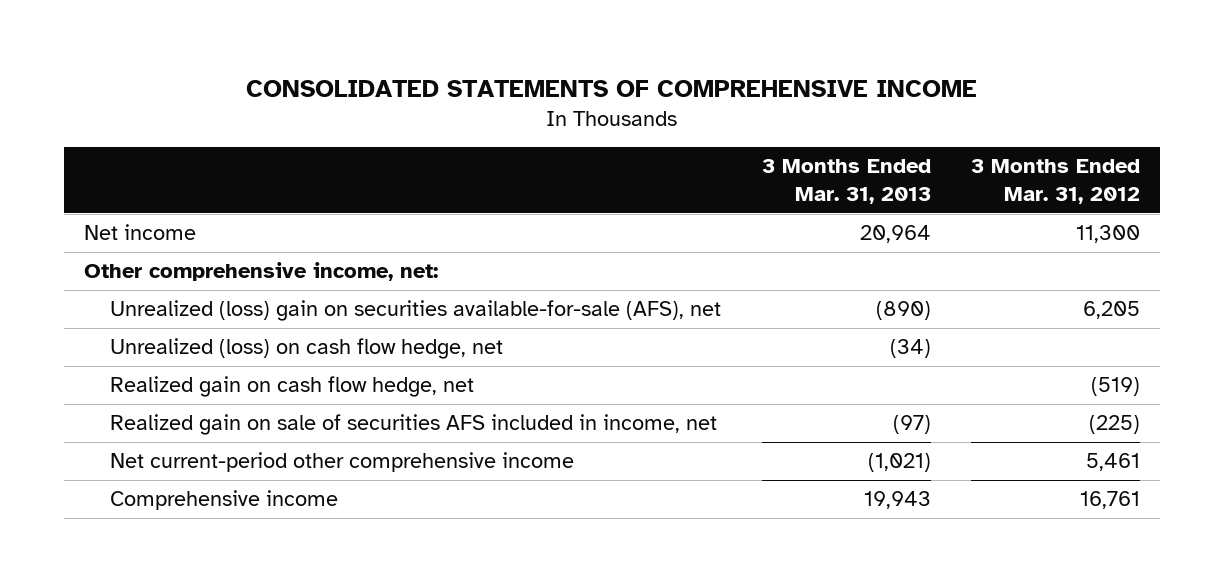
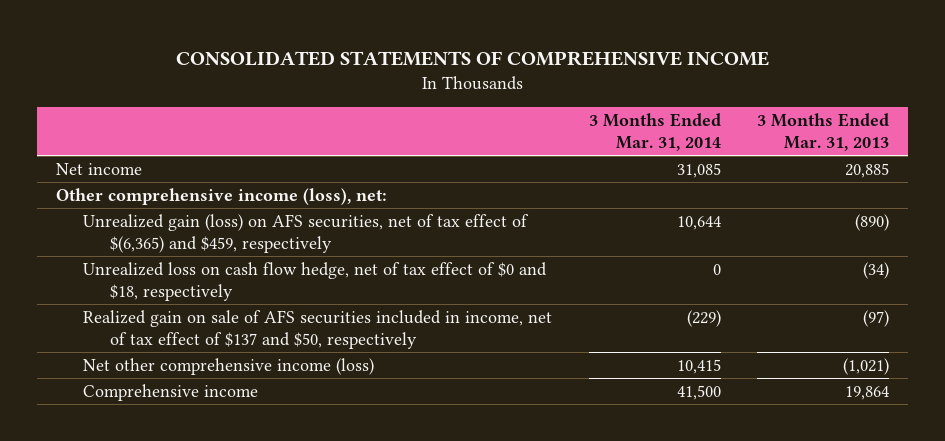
- | 3 Months Ended Mar. 31, 2013 | 3 Months Ended Mar. 31, 2012
+ | 3 Months Ended Mar. 31, 2014 | 3 Months Ended Mar. 31, 2013
- Net income | 20,964 | 11,300
- Other comprehensive income, net:
- Unrealized (loss) gain on securities available-for-sale (AFS), net | (890) | 6,205
- Unrealized (loss) on cash flow hedge, net | (34) |
- Realized gain on cash flow hedge, net | | (519)
- Realized gain on sale of securities AFS included in income, net | (97) | (225)
- Net current-period other comprehensive income | (1,021) | 5,461
- Comprehensive income | 19,943 | 16,761
+ Net income | 31,085 | 20,885
+ Other comprehensive income (loss), net:
+ Unrealized gain (loss) on AFS securities, net of tax effect of $(6,365) and $459, respectively | 10,644 | (890)
+ Unrealized loss on cash flow hedge, net of tax effect of $0 and $18, respectively | 0 | (34)
+ Realized gain on sale of AFS securities included in income, net of tax effect of $137 and $50, respectively | (229) | (97)
+ Net other comprehensive income (loss) | 10,415 | (1,021)
+ Comprehensive income | 41,500 | 19,864

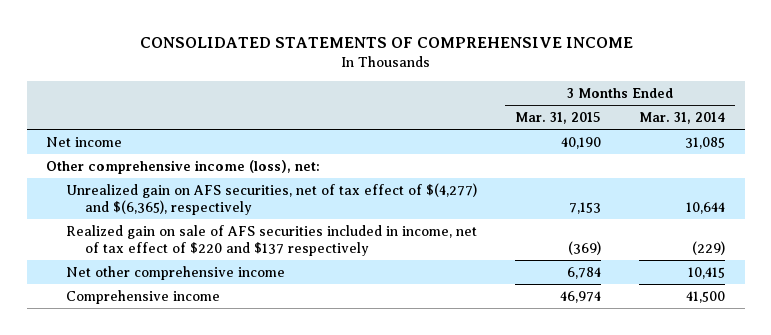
- | 3 Months Ended Mar. 31, 2014 | 3 Months Ended Mar. 31, 2013
+ | 3 Months Ended Mar. 31, 2015 | 3 Months Ended Mar. 31, 2014
- Unrealized gain (loss) on AFS securities, net of tax effect of $(6,365) and $459, respectively | 10,644 | (890)
- Unrealized loss on cash flow hedge, net of tax effect of $0 and $18, respectively | 0 | (34)
- Realized gain on sale of AFS securities included in income, net of tax effect of $137 and $50, respectively | (229) | (97)
- Net other comprehensive income (loss) | 10,415 | (1,021)
+ Unrealized gain on AFS securities, net of tax effect of $(4,277) and $(6,365), respectively | 7,153 | 10,644
+ Realized gain on sale of AFS securities included in income, net of tax effect of $220 and $137 respectively | (369) | (229)
+ Net other comprehensive income | 6,784 | 10,415

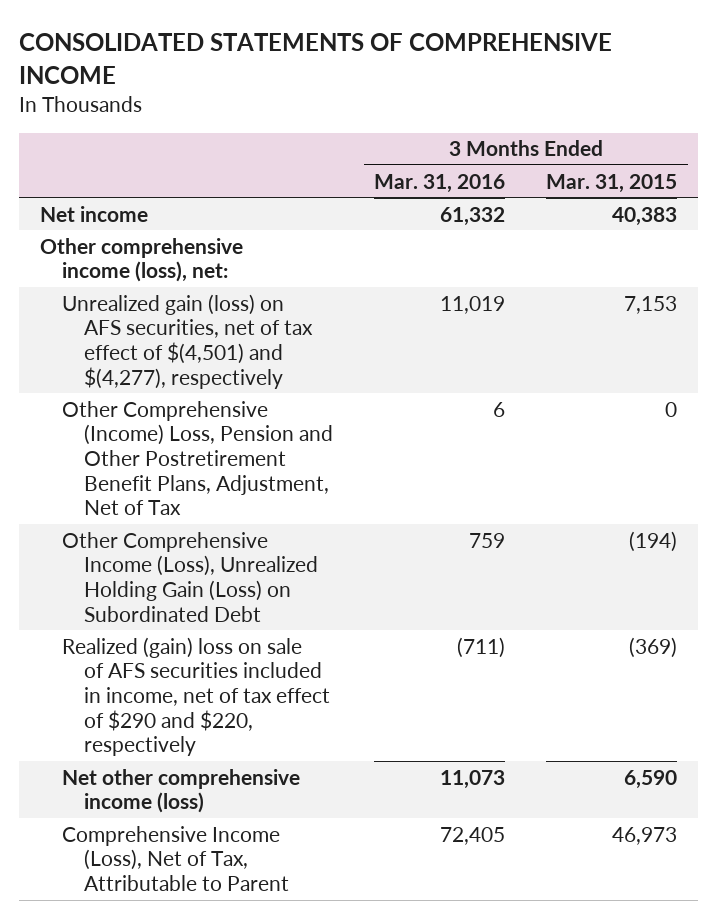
- | 3 Months Ended Mar. 31, 2015 | 3 Months Ended Mar. 31, 2014
+ | 3 Months Ended Mar. 31, 2016 | 3 Months Ended Mar. 31, 2015
- Net income | 40,190 | 31,085
+ Net income | 61,332 | 40,383
- Unrealized gain on AFS securities, net of tax effect of $(4,277) and $(6,365), respectively | 7,153 | 10,644
- Realized gain on sale of AFS securities included in income, net of tax effect of $220 and $137 respectively | (369) | (229)
- Net other comprehensive income | 6,784 | 10,415
- Comprehensive income | 46,974 | 41,500
+ Unrealized gain (loss) on AFS securities, net of tax effect of $(4,501) and $(4,277), respectively | 11,019 | 7,153
+ Other Comprehensive (Income) Loss, Pension and Other Postretirement Benefit Plans, Adjustment, Net of Tax | 6 | 0
+ Other Comprehensive Income (Loss), Unrealized Holding Gain (Loss) on Subordinated Debt | 759 | (194)
+ Realized (gain) loss on sale of AFS securities included in income, net of tax effect of $290 and $220, respectively | (711) | (369)
+ Net other comprehensive income (loss) | 11,073 | 6,590
+ Comprehensive Income (Loss), Net of Tax, Attributable to Parent | 72,405 | 46,973

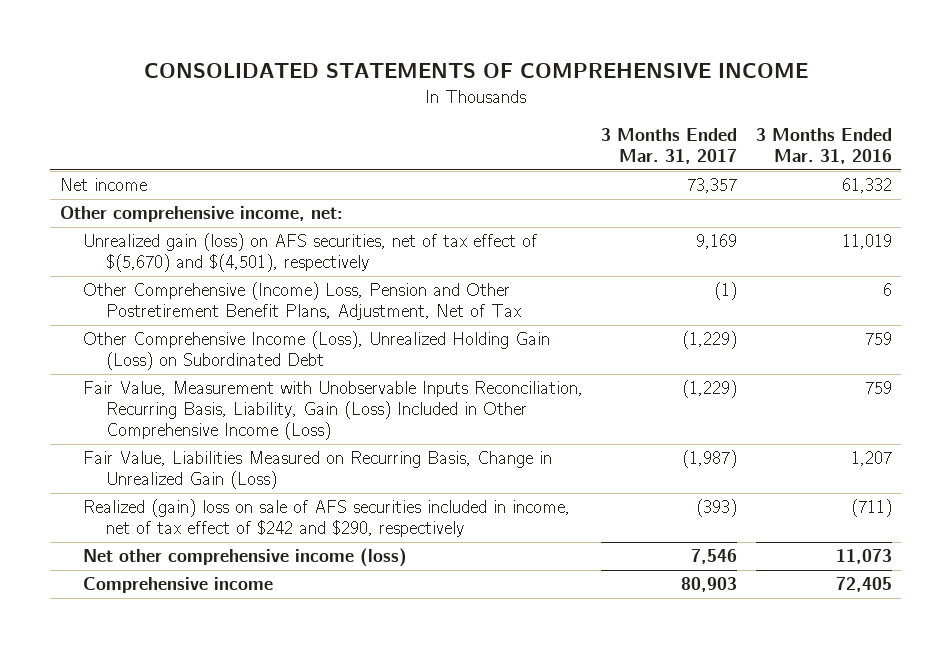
- | 3 Months Ended Mar. 31, 2016 | 3 Months Ended Mar. 31, 2015
+ | 3 Months Ended Mar. 31, 2017 | 3 Months Ended Mar. 31, 2016
- Other comprehensive income (loss), net:
- Unrealized gain (loss) on AFS securities, net of tax effect of $(4,501) and $(4,277), respectively | 11,019 | 7,153
+ Other comprehensive income, net:
+ Unrealized gain (loss) on AFS securities, net of tax effect of $(5,670) and $(4,501), respectively | 9,169 | 11,019
- Realized (gain) loss on sale of AFS securities included in income, net of tax effect of $290 and $220, respectively | (711) | (369)
+ Fair Value, Measurement with Unobservable Inputs Reconciliation, Recurring Basis, Liability, Gain (Loss) Included in Other Comprehensive Income (Loss) | (1,229) | 759
+ Fair Value, Liabilities Measured on Recurring Basis, Change in Unrealized Gain (Loss) | (1,987) | 1,207
+ Realized (gain) loss on sale of AFS securities included in income, net of tax effect of $242 and $290, respectively | (393) | (711)
- Comprehensive Income (Loss), Net of Tax, Attributable to Parent | 72,405 | 46,973
+ Comprehensive income | 80,903 | 72,405

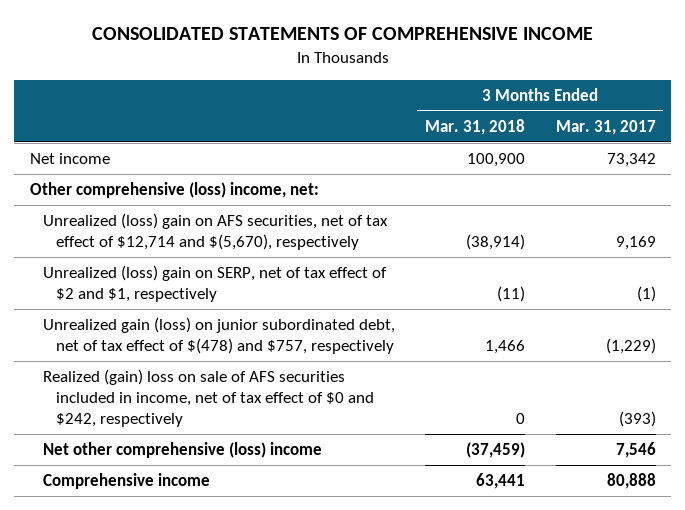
- | 3 Months Ended Mar. 31, 2017 | 3 Months Ended Mar. 31, 2016
+ | 3 Months Ended Mar. 31, 2018 | 3 Months Ended Mar. 31, 2017
- Net income | 73,357 | 61,332
- Other comprehensive income, net:
- Unrealized gain (loss) on AFS securities, net of tax effect of $(5,670) and $(4,501), respectively | 9,169 | 11,019
- Other Comprehensive (Income) Loss, Pension and Other Postretirement Benefit Plans, Adjustment, Net of Tax | (1) | 6
- Other Comprehensive Income (Loss), Unrealized Holding Gain (Loss) on Subordinated Debt | (1,229) | 759
- Fair Value, Measurement with Unobservable Inputs Reconciliation, Recurring Basis, Liability, Gain (Loss) Included in Other Comprehensive Income (Loss) | (1,229) | 759
- Fair Value, Liabilities Measured on Recurring Basis, Change in Unrealized Gain (Loss) | (1,987) | 1,207
- Realized (gain) loss on sale of AFS securities included in income, net of tax effect of $242 and $290, respectively | (393) | (711)
- Net other comprehensive income (loss) | 7,546 | 11,073
- Comprehensive income | 80,903 | 72,405
+ Net income | 100,900 | 73,342
+ Other comprehensive (loss) income, net:
+ Unrealized (loss) gain on AFS securities, net of tax effect of $12,714 and $(5,670), respectively | (38,914) | 9,169
+ Unrealized (loss) gain on SERP, net of tax effect of $2 and $1, respectively | (11) | (1)
+ Unrealized gain (loss) on junior subordinated debt, net of tax effect of $(478) and $757, respectively | 1,466 | (1,229)
+ Realized (gain) loss on sale of AFS securities included in income, net of tax effect of $0 and $242, respectively | 0 | (393)
+ Net other comprehensive (loss) income | (37,459) | 7,546
+ Comprehensive income | 63,441 | 80,888

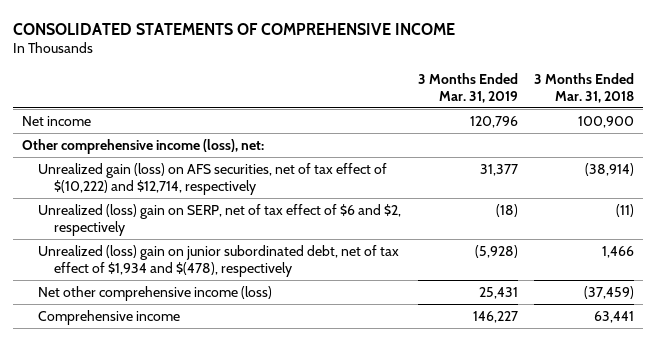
- | 3 Months Ended Mar. 31, 2018 | 3 Months Ended Mar. 31, 2017
+ | 3 Months Ended Mar. 31, 2019 | 3 Months Ended Mar. 31, 2018
- Other comprehensive (loss) income, net:
- Unrealized (loss) gain on AFS securities, net of tax effect of $12,714 and $(5,670), respectively | (38,914) | 9,169
- Unrealized (loss) gain on SERP, net of tax effect of $2 and $1, respectively | (11) | (1)
- Unrealized gain (loss) on junior subordinated debt, net of tax effect of $(478) and $757, respectively | 1,466 | (1,229)
- Realized (gain) loss on sale of AFS securities included in income, net of tax effect of $0 and $242, respectively | 0 | (393)
- Net other comprehensive (loss) income | (37,459) | 7,546
+ Other comprehensive income (loss), net:
+ Unrealized gain (loss) on AFS securities, net of tax effect of $(10,222) and $12,714, respectively | 31,377 | (38,914)
+ Unrealized (loss) gain on SERP, net of tax effect of $6 and $2, respectively | (18) | (11)
+ Unrealized (loss) gain on junior subordinated debt, net of tax effect of $1,934 and $(478), respectively | (5,928) | 1,466
+ Net other comprehensive income (loss) | 25,431 | (37,459)

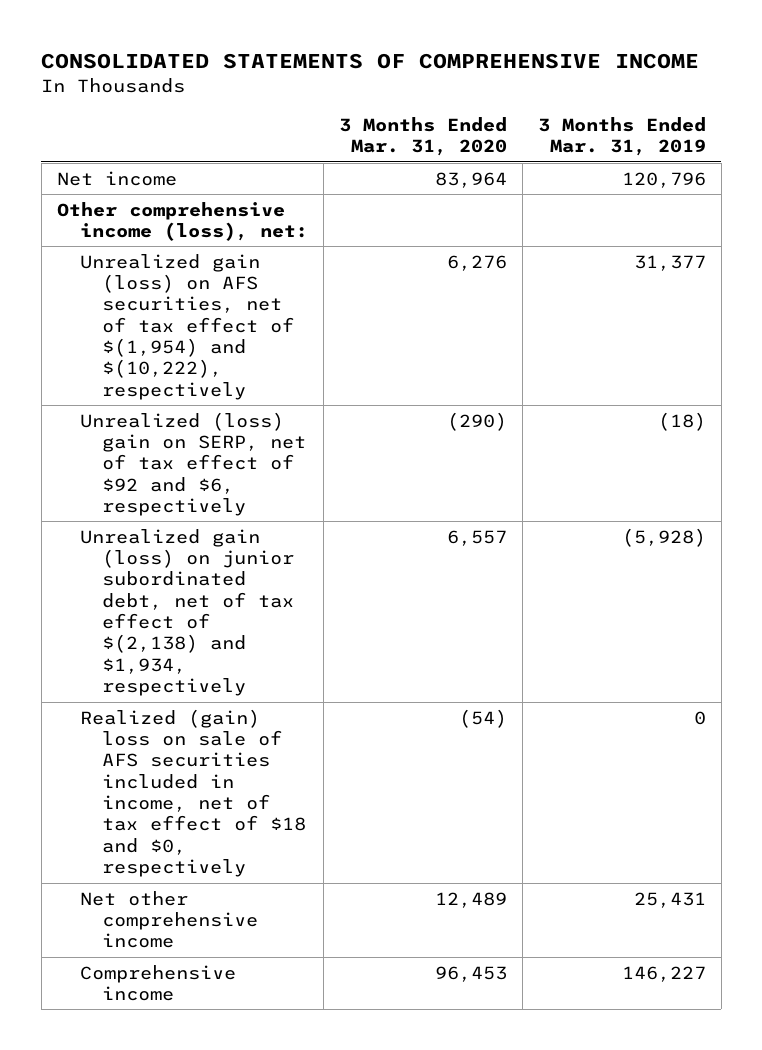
- | 3 Months Ended Mar. 31, 2019 | 3 Months Ended Mar. 31, 2018
+ | 3 Months Ended Mar. 31, 2020 | 3 Months Ended Mar. 31, 2019
- Unrealized gain (loss) on AFS securities, net of tax effect of $(10,222) and $12,714, respectively | 31,377 | (38,914)
- Unrealized (loss) gain on SERP, net of tax effect of $6 and $2, respectively | (18) | (11)
- Unrealized (loss) gain on junior subordinated debt, net of tax effect of $1,934 and $(478), respectively | (5,928) | 1,466
- Net other comprehensive income (loss) | 25,431 | (37,459)
+ Unrealized gain (loss) on AFS securities, net of tax effect of $(1,954) and $(10,222), respectively | 6,276 | 31,377
+ Unrealized (loss) gain on SERP, net of tax effect of $92 and $6, respectively | (290) | (18)
+ Unrealized gain (loss) on junior subordinated debt, net of tax effect of $(2,138) and $1,934, respectively | 6,557 | (5,928)
+ Realized (gain) loss on sale of AFS securities included in income, net of tax effect of $18 and $0, respectively | (54) | 0
+ Net other comprehensive income | 12,489 | 25,431

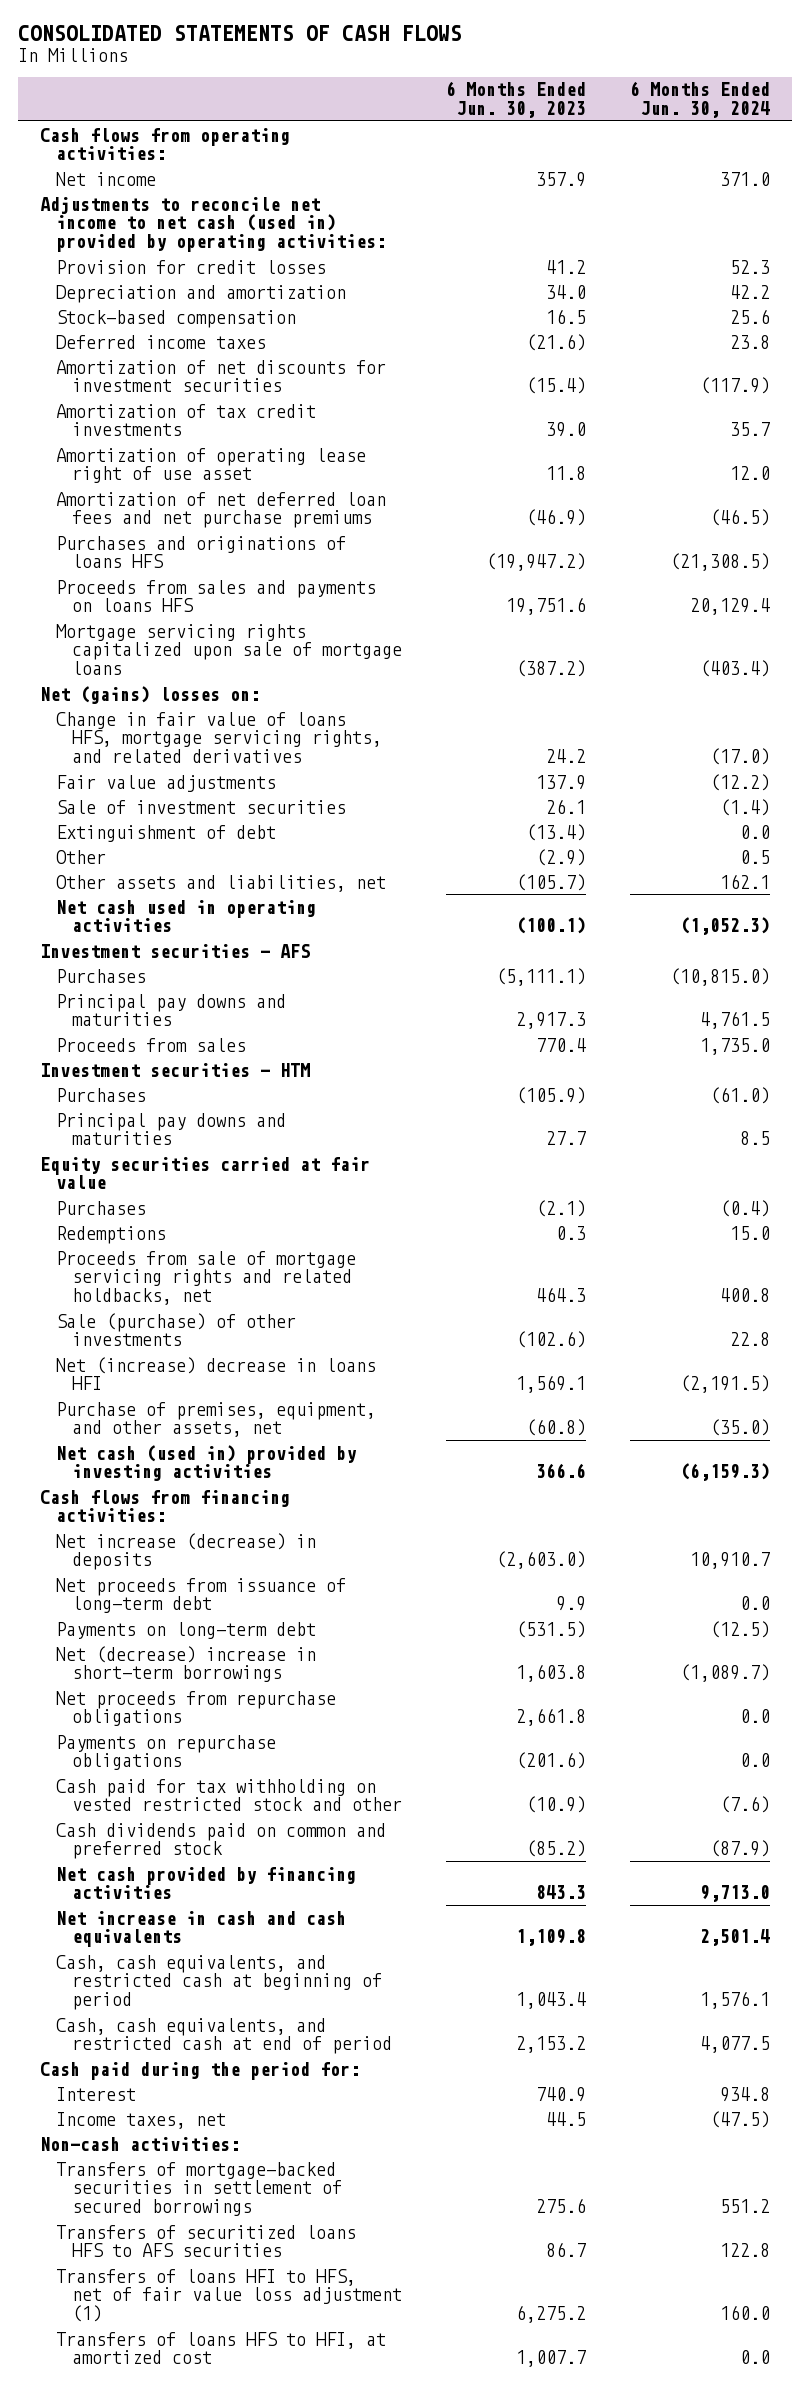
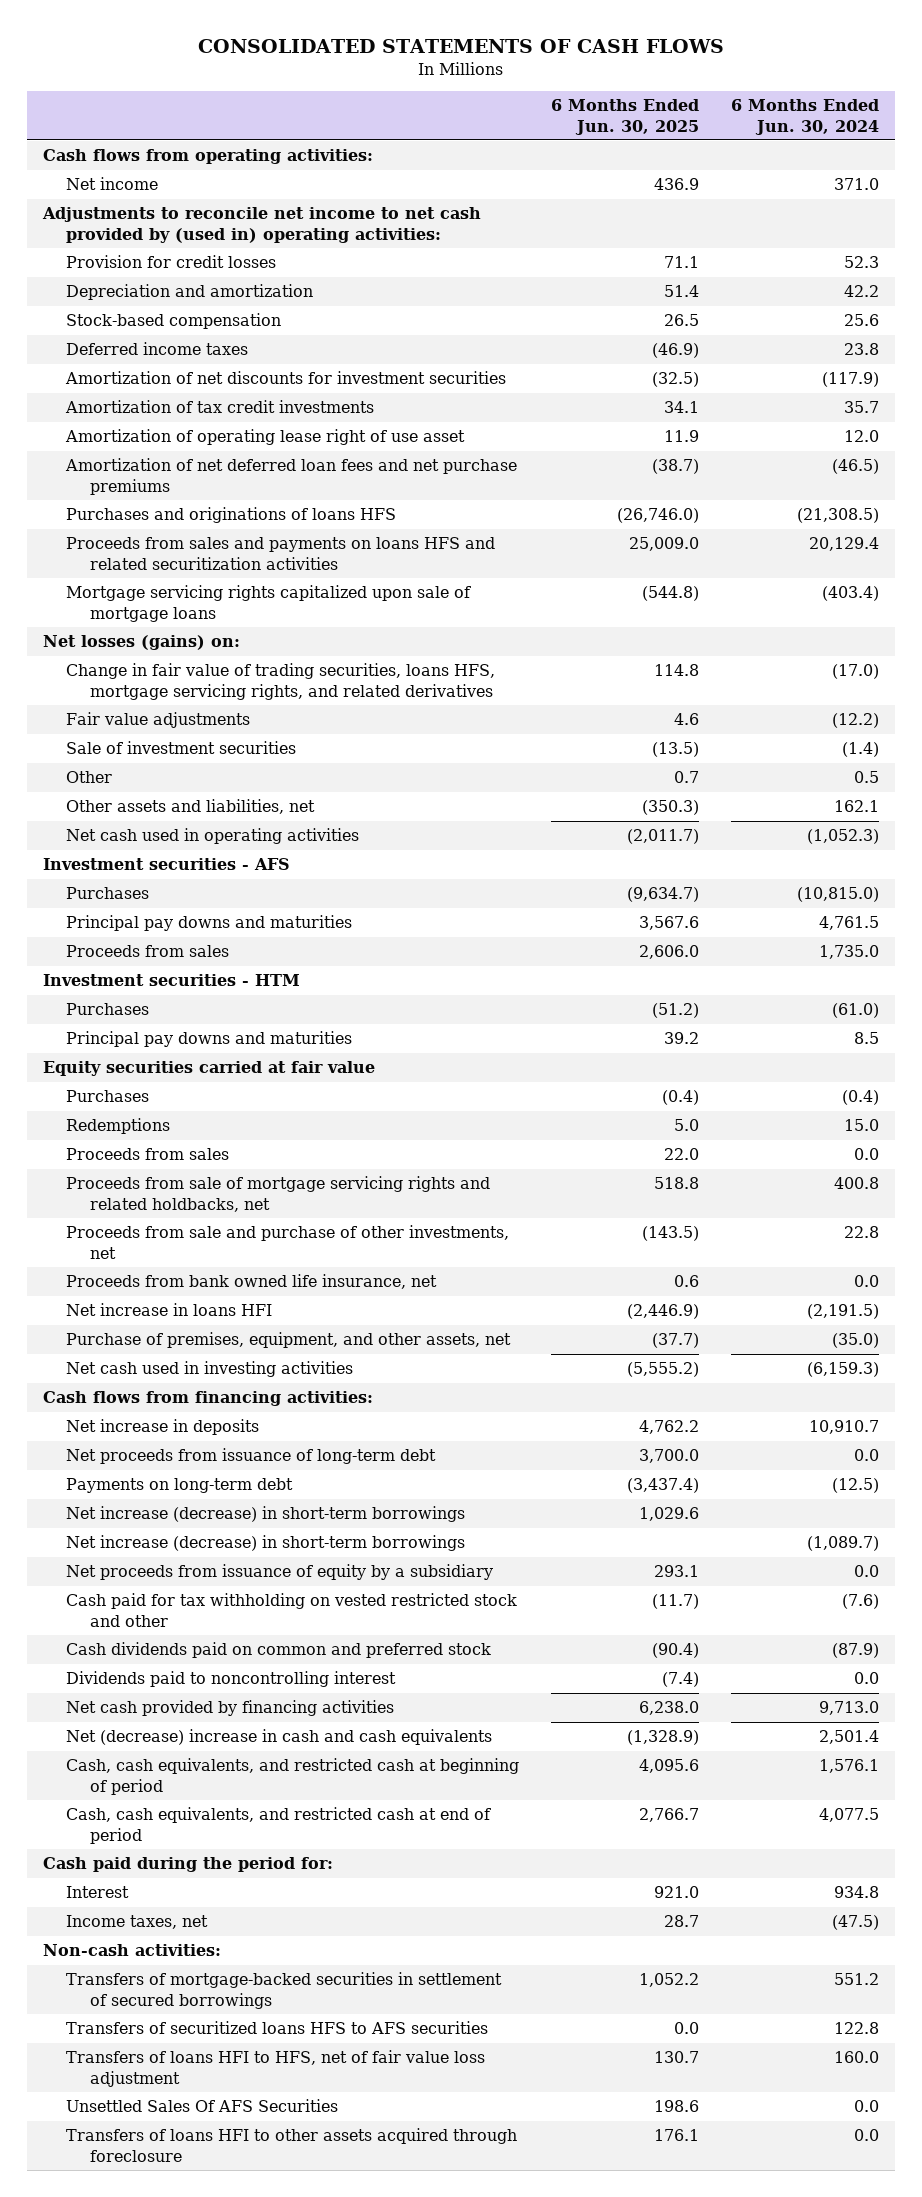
- | 6 Months Ended Jun. 30, 2023 | 6 Months Ended Jun. 30, 2024
+ | 6 Months Ended Jun. 30, 2025 | 6 Months Ended Jun. 30, 2024
- Adjustments to reconcile net income to net cash (used in) provided by operating activities:
+ Adjustments to reconcile net income to net cash provided by (used in) operating activities:
- Proceeds from sales and payments on loans HFS | 19,751.6 | 20,129.4
+ Proceeds from sales and payments on loans HFS and related securitization activities | 25,009.0 | 20,129.4
- Net (gains) losses on:
- Change in fair value of loans HFS, mortgage servicing rights, and related derivatives | 24.2 | (17.0)
+ Net losses (gains) on:
+ Change in fair value of trading securities, loans HFS, mortgage servicing rights, and related derivatives | 114.8 | (17.0)
- Extinguishment of debt | (13.4) | 0.0
+ Proceeds from sales | 22.0 | 0.0
- Sale (purchase) of other investments | (102.6) | 22.8
- Net (increase) decrease in loans HFI | 1,569.1 | (2,191.5)
+ Proceeds from sale and purchase of other investments, net | (143.5) | 22.8
+ Proceeds from bank owned life insurance, net | 0.6 | 0.0
+ Net increase in loans HFI | (2,446.9) | (2,191.5)
- Net cash (used in) provided by investing activities | 366.6 | (6,159.3)
+ Net cash used in investing activities | (5,555.2) | (6,159.3)
- Net increase (decrease) in deposits | (2,603.0) | 10,910.7
+ Net increase in deposits | 4,762.2 | 10,910.7
- Net (decrease) increase in short-term borrowings | 1,603.8 | (1,089.7)
- Net proceeds from repurchase obligations | 2,661.8 | 0.0
- Payments on repurchase obligations | (201.6) | 0.0
+ Net increase (decrease) in short-term borrowings | 1,029.6 |
+ Net increase (decrease) in short-term borrowings | | (1,089.7)
+ Net proceeds from issuance of equity by a subsidiary | 293.1 | 0.0
+ Dividends paid to noncontrolling interest | (7.4) | 0.0
- Net increase in cash and cash equivalents | 1,109.8 | 2,501.4
+ Net (decrease) increase in cash and cash equivalents | (1,328.9) | 2,501.4
- Transfers of loans HFI to HFS, net of fair value loss adjustment (1) | 6,275.2 | 160.0
- Transfers of loans HFS to HFI, at amortized cost | 1,007.7 | 0.0
+ Transfers of loans HFI to HFS, net of fair value loss adjustment | 130.7 | 160.0
+ Unsettled Sales Of AFS Securities | 198.6 | 0.0
+ Transfers of loans HFI to other assets acquired through foreclosure | 176.1 | 0.0

